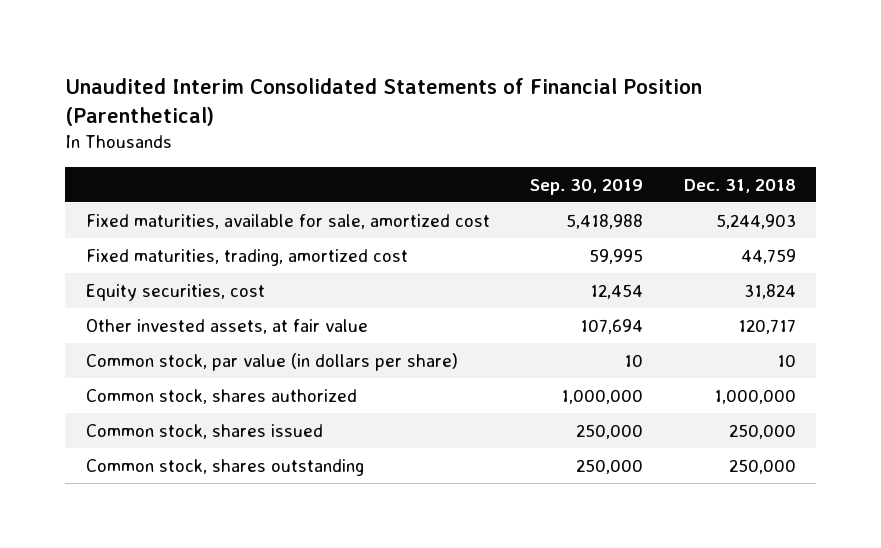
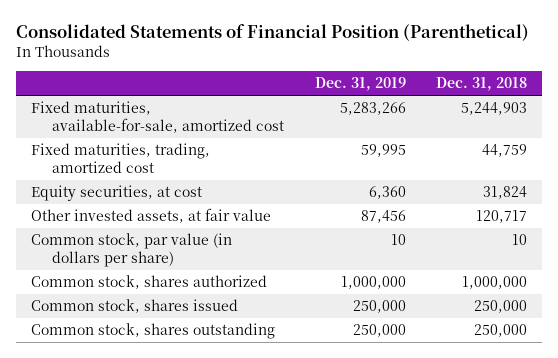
- Unaudited Interim Consolidated Statements of Financial Position (Parenthetical)
+ Consolidated Statements of Financial Position (Parenthetical)
- | Sep. 30, 2019 | Dec. 31, 2018
+ | Dec. 31, 2019 | Dec. 31, 2018
- Fixed maturities, available for sale, amortized cost | 5,418,988 | 5,244,903
+ Fixed maturities, available-for-sale, amortized cost | 5,283,266 | 5,244,903
- Equity securities, cost | 12,454 | 31,824
+ Equity securities, at cost | 6,360 | 31,824

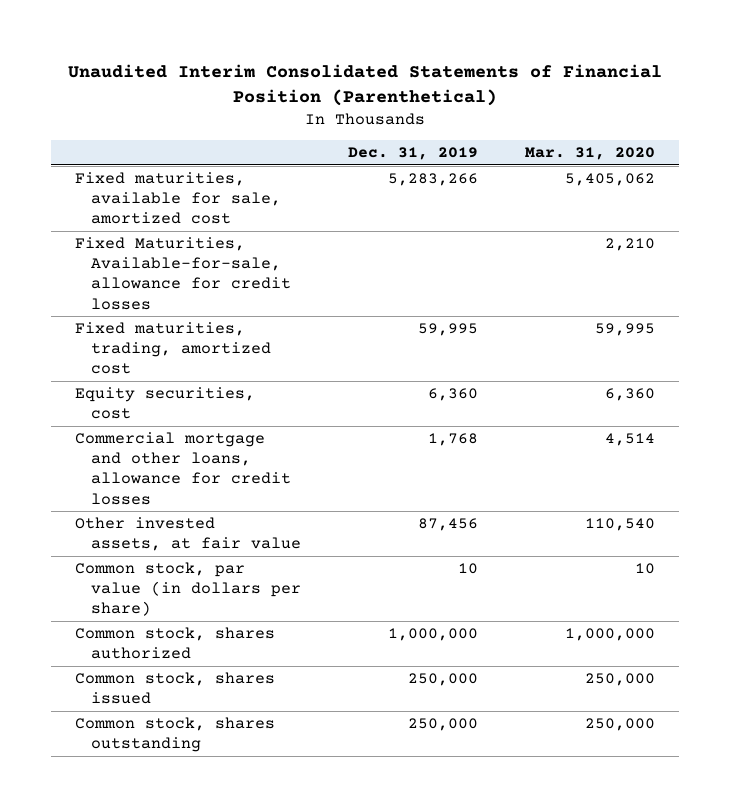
- Consolidated Statements of Financial Position (Parenthetical)
+ Unaudited Interim Consolidated Statements of Financial Position (Parenthetical)
- | Dec. 31, 2019 | Dec. 31, 2018
+ | Dec. 31, 2019 | Mar. 31, 2020
- Fixed maturities, available-for-sale, amortized cost | 5,283,266 | 5,244,903
+ Fixed maturities, available for sale, amortized cost | 5,283,266 | 5,405,062
+ Fixed Maturities, Available-for-sale, allowance for credit losses | | 2,210
- Equity securities, at cost | 6,360 | 31,824
+ Equity securities, cost | 6,360 | 6,360
+ Commercial mortgage and other loans, allowance for credit losses | 1,768 | 4,514

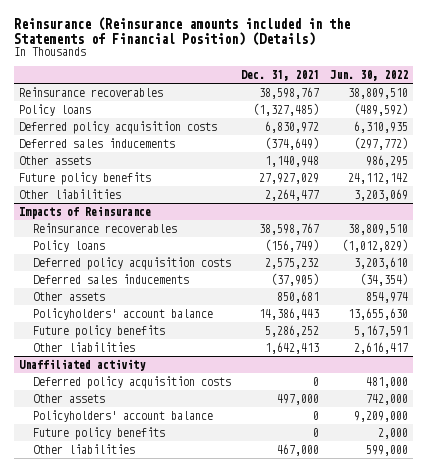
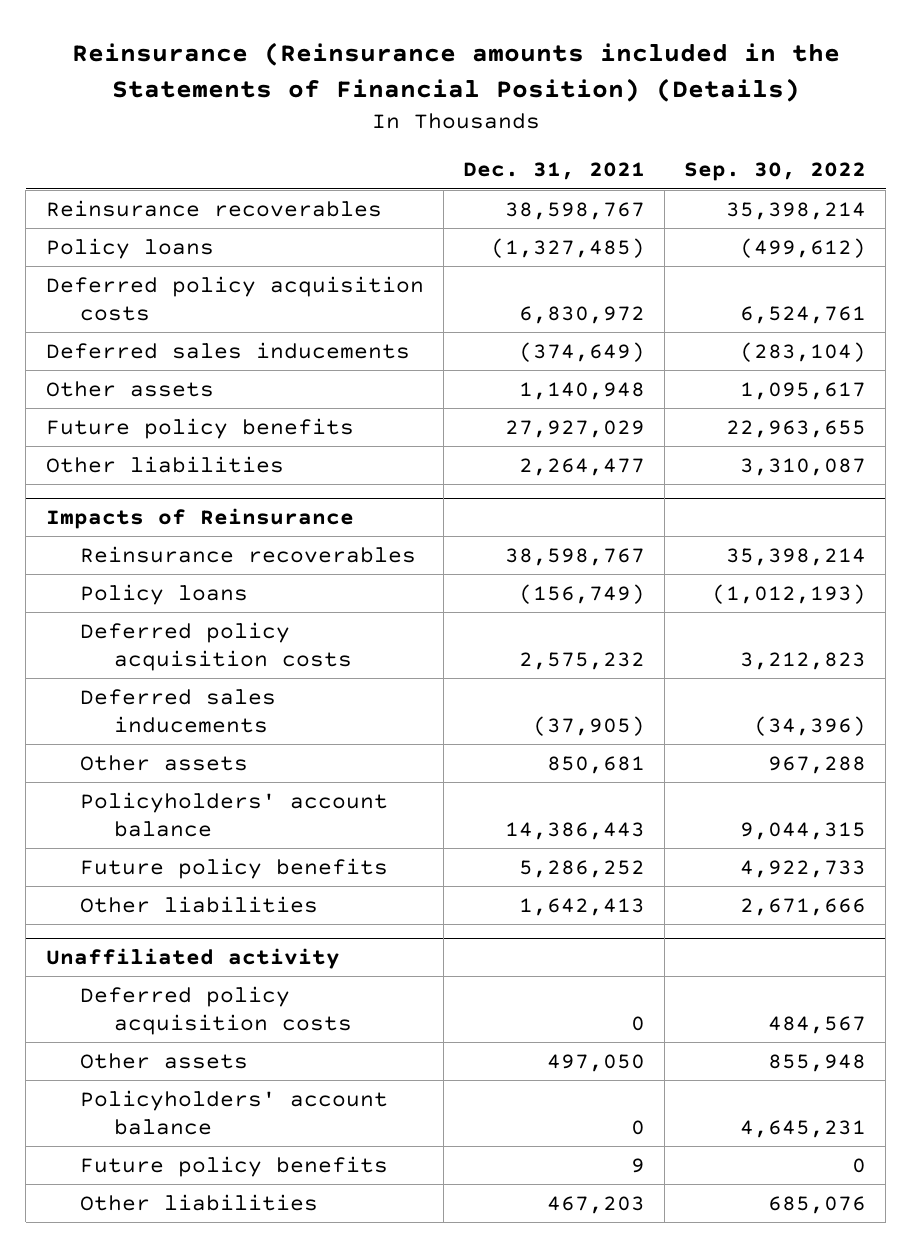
- | Dec. 31, 2021 | Jun. 30, 2022
+ | Dec. 31, 2021 | Sep. 30, 2022
@ Unaffiliated activity
- Other assets | 497,000 | 742,000
+ Other assets | 497,050 | 855,948
- Future policy benefits | 0 | 2,000
- Other liabilities | 467,000 | 599,000
+ Future policy benefits | 9 | 0
+ Other liabilities | 467,203 | 685,076

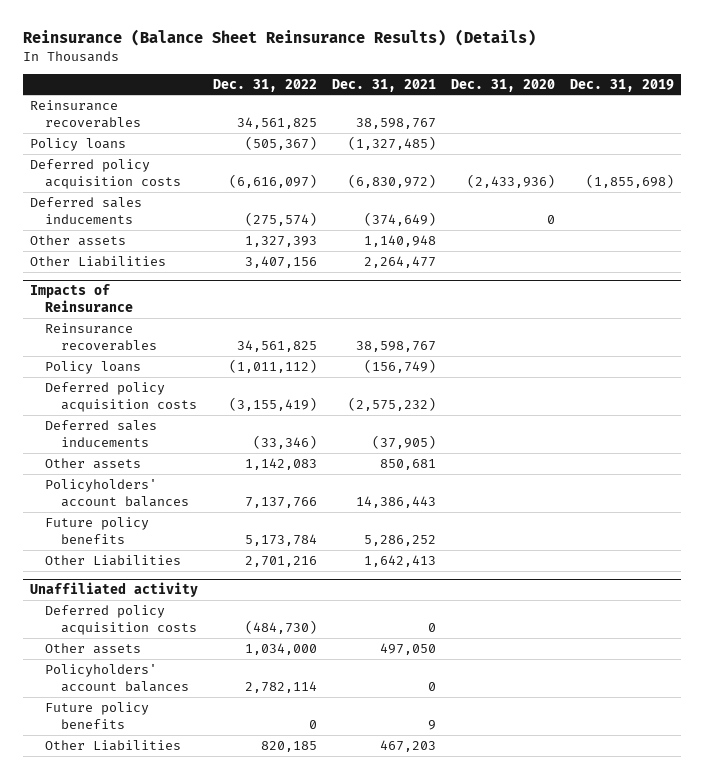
- Reinsurance (Reinsurance amounts included in the Statements of Financial Position) (Details)
+ Reinsurance (Balance Sheet Reinsurance Results) (Details)
- | Dec. 31, 2021 | Sep. 30, 2022
+ | Dec. 31, 2022 | Dec. 31, 2021 | Dec. 31, 2020 | Dec. 31, 2019
- Deferred policy acquisition costs | 6,830,972 | 6,524,761
+ Deferred policy acquisition costs | (6,616,097) | (6,830,972) | (2,433,936) | (1,855,698)
- Future policy benefits | 27,927,029 | 22,963,655
- Other liabilities | 2,264,477 | 3,310,087
+ Other Liabilities | 3,407,156 | 2,264,477 | |
@ Impacts of Reinsurance
- Deferred policy acquisition costs | 2,575,232 | 3,212,823
+ Deferred policy acquisition costs | (3,155,419) | (2,575,232) | |
- Policyholders' account balance | 14,386,443 | 9,044,315
+ Policyholders' account balances | 7,137,766 | 14,386,443 | |
- Other liabilities | 1,642,413 | 2,671,666
+ Other Liabilities | 2,701,216 | 1,642,413 | |
@ Unaffiliated activity
- Policyholders' account balance | 0 | 4,645,231
+ Policyholders' account balances | 2,782,114 | 0 | |
- Other liabilities | 467,203 | 685,076
+ Other Liabilities | 820,185 | 467,203 | |

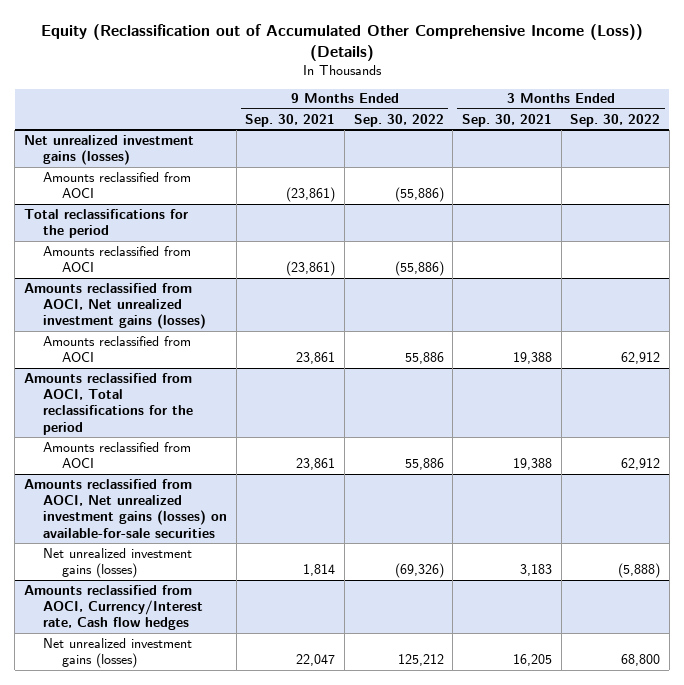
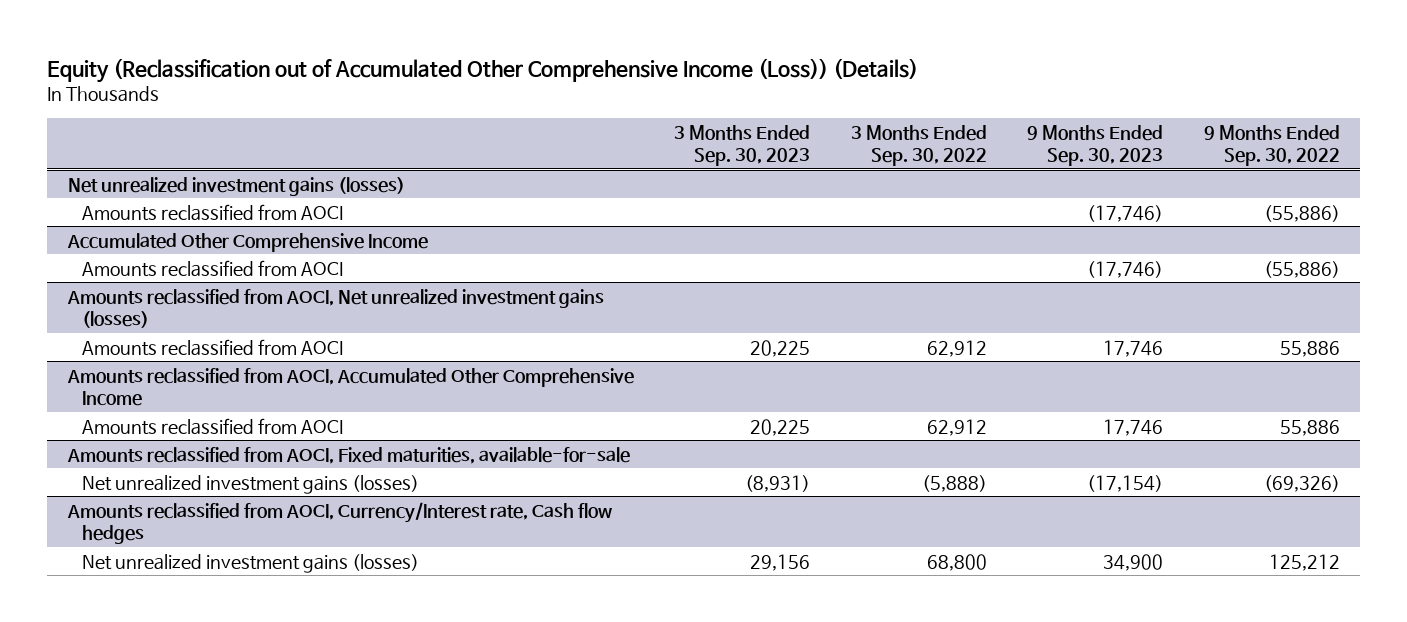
- | 9 Months Ended Sep. 30, 2021 | 9 Months Ended Sep. 30, 2022 | 3 Months Ended Sep. 30, 2021 | 3 Months Ended Sep. 30, 2022
+ | 3 Months Ended Sep. 30, 2023 | 3 Months Ended Sep. 30, 2022 | 9 Months Ended Sep. 30, 2023 | 9 Months Ended Sep. 30, 2022
- Total reclassifications for the period
+ Accumulated Other Comprehensive Income
- Amounts reclassified from AOCI, Total reclassifications for the period
+ Amounts reclassified from AOCI, Accumulated Other Comprehensive Income
- Amounts reclassified from AOCI, Net unrealized investment gains (losses) on available-for-sale securities
+ Amounts reclassified from AOCI, Fixed maturities, available-for-sale

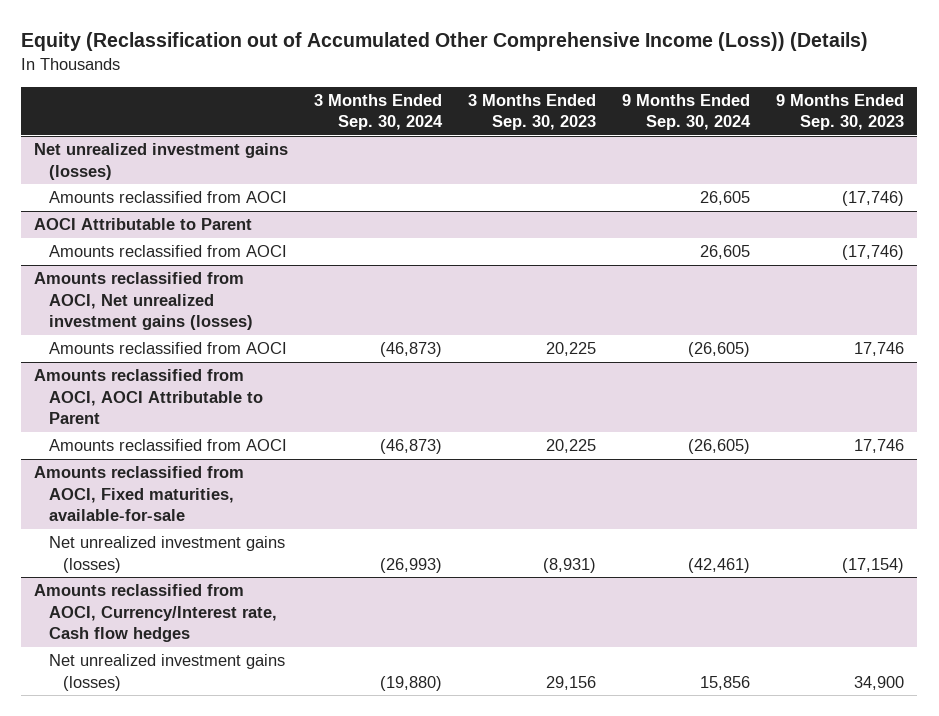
- | 3 Months Ended Sep. 30, 2023 | 3 Months Ended Sep. 30, 2022 | 9 Months Ended Sep. 30, 2023 | 9 Months Ended Sep. 30, 2022
+ | 3 Months Ended Sep. 30, 2024 | 3 Months Ended Sep. 30, 2023 | 9 Months Ended Sep. 30, 2024 | 9 Months Ended Sep. 30, 2023
- Accumulated Other Comprehensive Income
+ AOCI Attributable to Parent
- Amounts reclassified from AOCI, Accumulated Other Comprehensive Income
+ Amounts reclassified from AOCI, AOCI Attributable to Parent

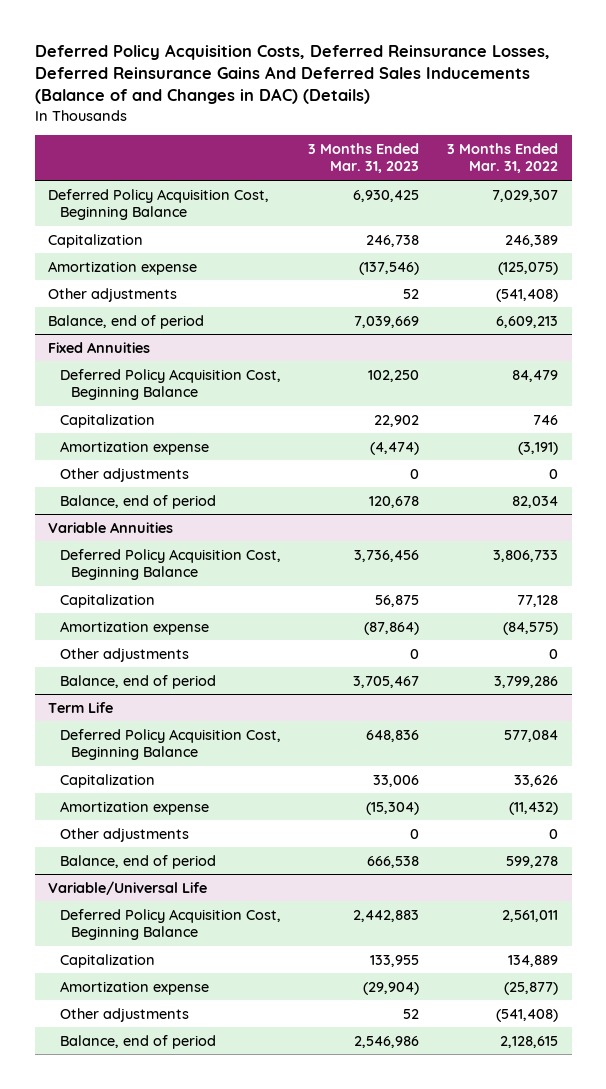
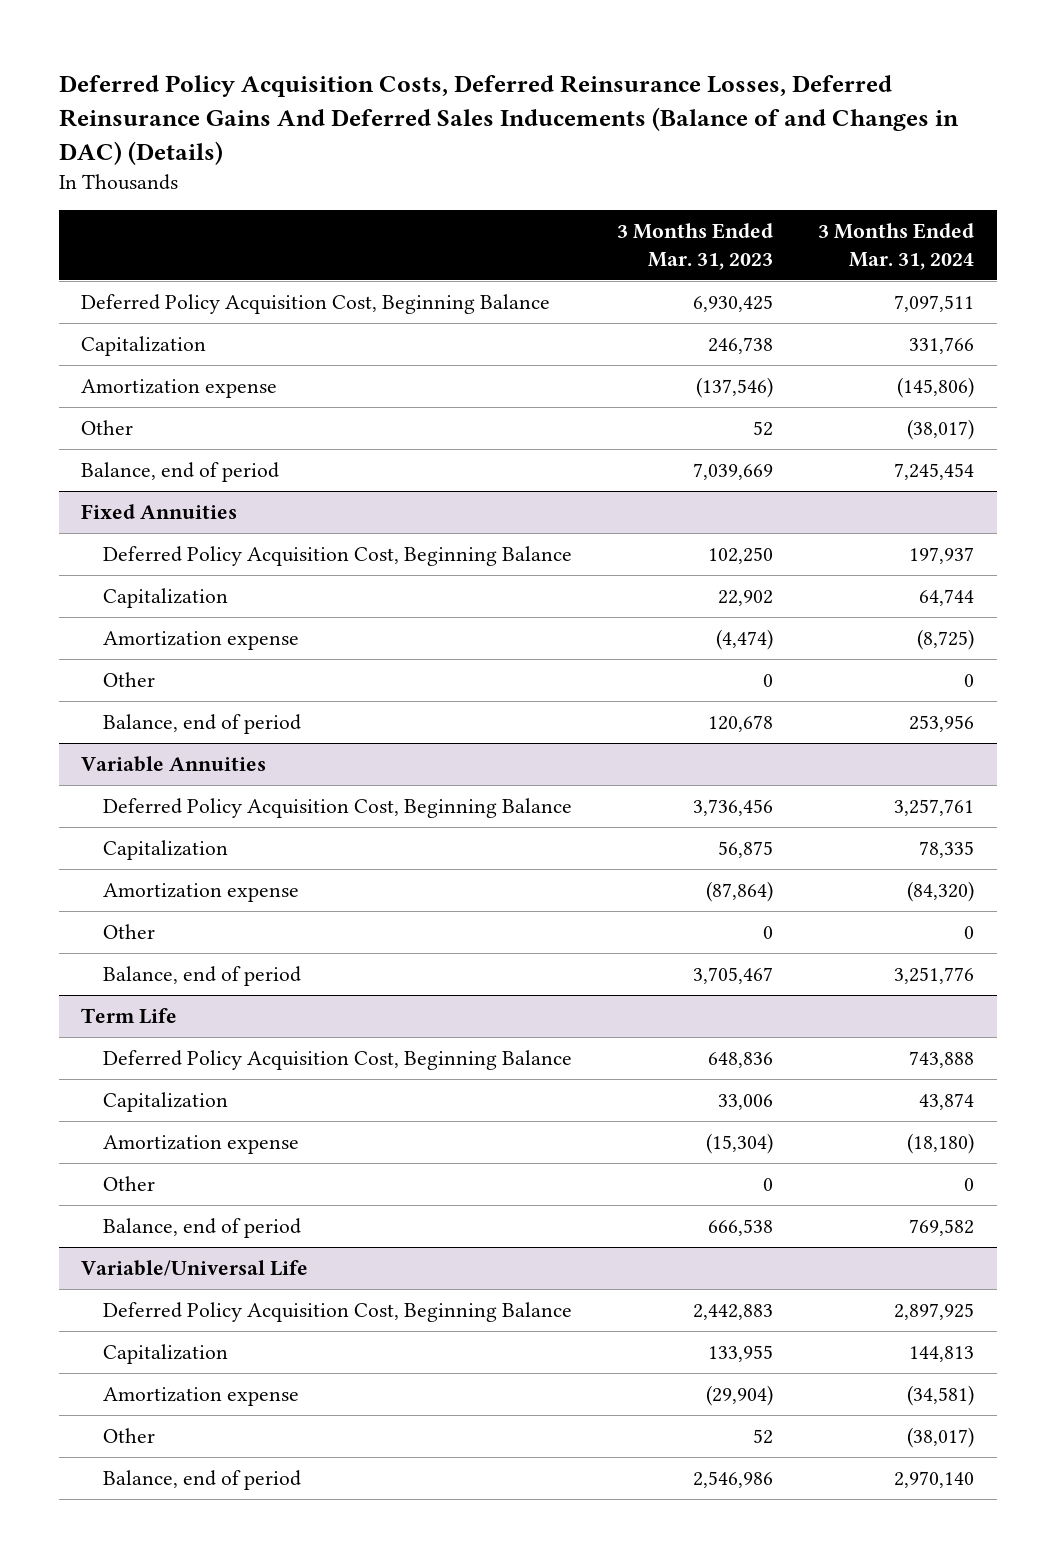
- | 3 Months Ended Mar. 31, 2023 | 3 Months Ended Mar. 31, 2022
+ | 3 Months Ended Mar. 31, 2023 | 3 Months Ended Mar. 31, 2024
- Other adjustments | 52 | (541,408)
+ Other | 52 | (38,017)
@ Fixed Annuities
- Other adjustments | 0 | 0
+ Other | 0 | 0
@ Variable Annuities
- Other adjustments | 0 | 0
+ Other | 0 | 0
@ Term Life
- Other adjustments | 0 | 0
+ Other | 0 | 0
@ Variable/Universal Life
- Other adjustments | 52 | (541,408)
+ Other | 52 | (38,017)

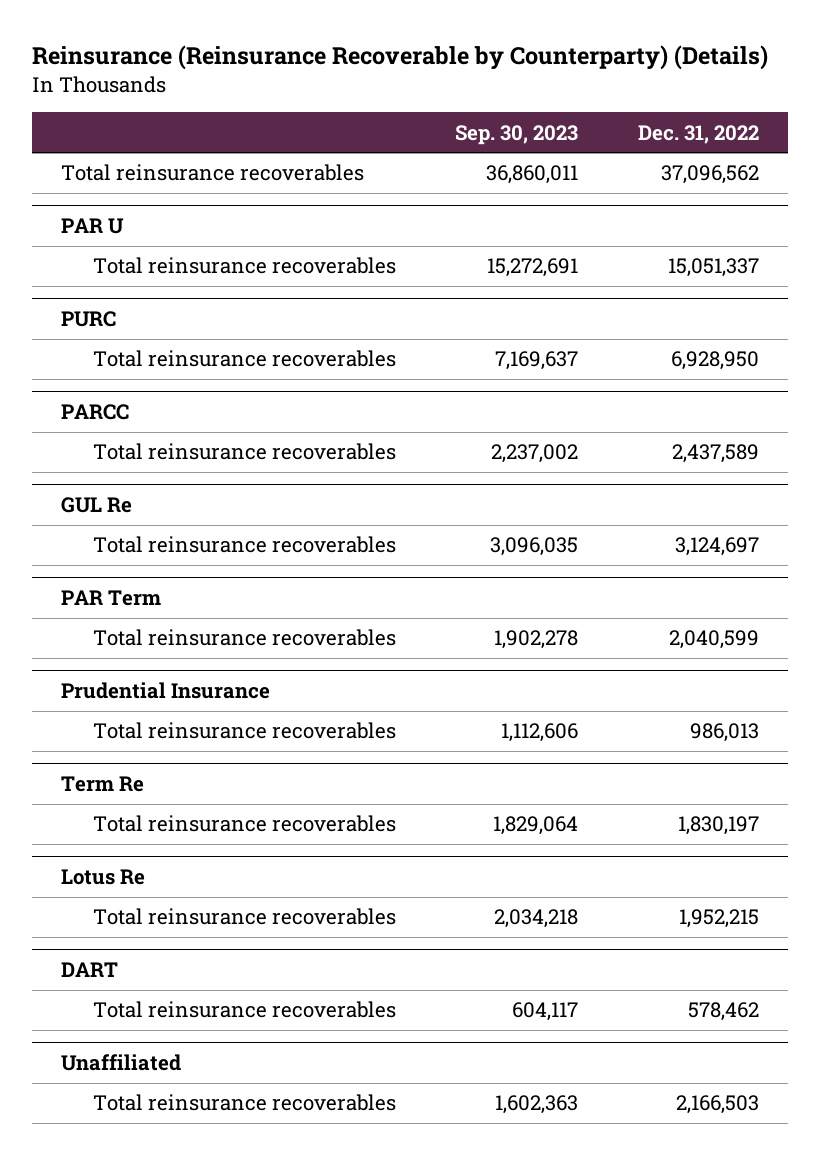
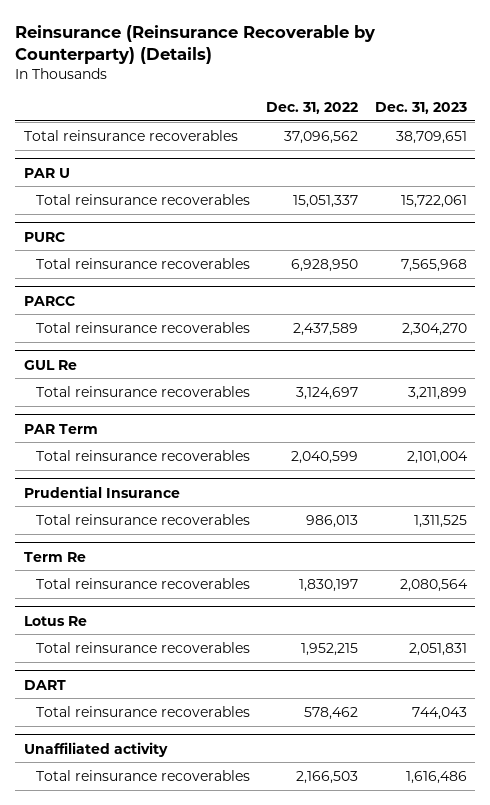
- | Sep. 30, 2023 | Dec. 31, 2022
+ | Dec. 31, 2022 | Dec. 31, 2023
- Unaffiliated
+ Unaffiliated activity

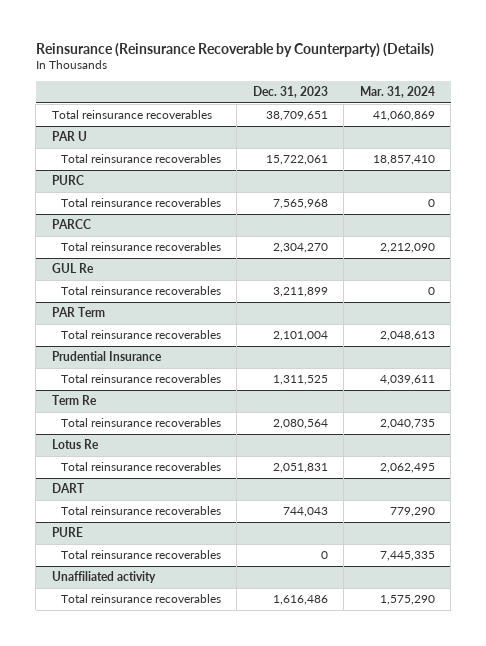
- | Dec. 31, 2022 | Dec. 31, 2023
+ | Dec. 31, 2023 | Mar. 31, 2024
+ PURE
+ Total reinsurance recoverables | 0 | 7,445,335

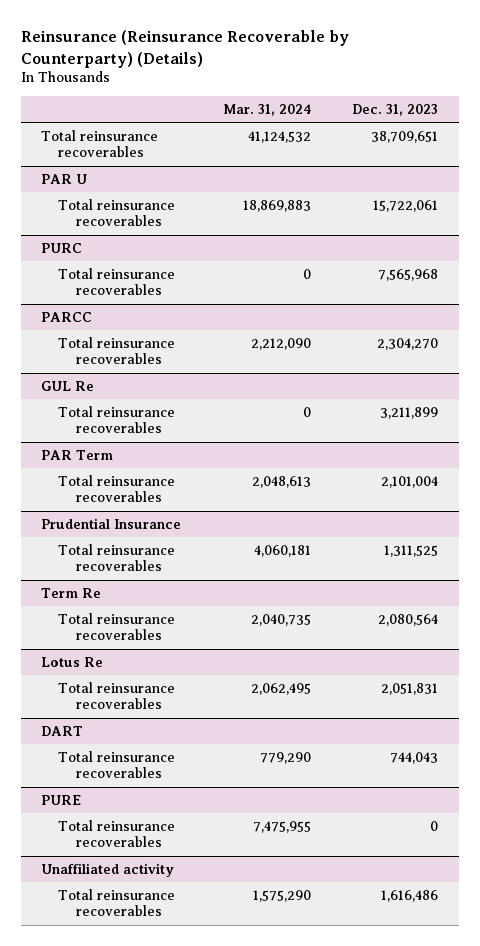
- | Dec. 31, 2023 | Mar. 31, 2024
+ | Mar. 31, 2024 | Dec. 31, 2023
- Total reinsurance recoverables | 38,709,651 | 41,060,869
+ Total reinsurance recoverables | 41,124,532 | 38,709,651
@ PAR U
- Total reinsurance recoverables | 15,722,061 | 18,857,410
+ Total reinsurance recoverables | 18,869,883 | 15,722,061
@ Prudential Insurance
- Total reinsurance recoverables | 1,311,525 | 4,039,611
+ Total reinsurance recoverables | 4,060,181 | 1,311,525
@ PURE
- Total reinsurance recoverables | 0 | 7,445,335
+ Total reinsurance recoverables | 7,475,955 | 0

